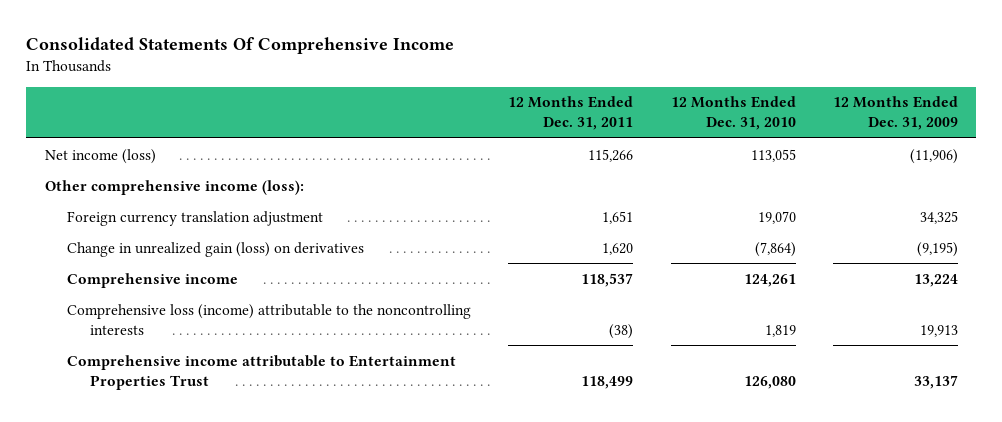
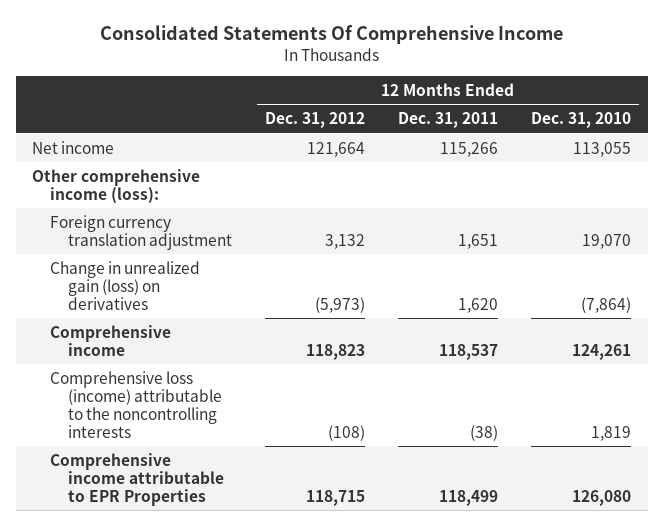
- | 12 Months Ended Dec. 31, 2011 | 12 Months Ended Dec. 31, 2010 | 12 Months Ended Dec. 31, 2009
+ | 12 Months Ended Dec. 31, 2012 | 12 Months Ended Dec. 31, 2011 | 12 Months Ended Dec. 31, 2010
- Net income (loss) | 115,266 | 113,055 | (11,906)
+ Net income | 121,664 | 115,266 | 113,055
- Comprehensive income attributable to Entertainment Properties Trust | 118,499 | 126,080 | 33,137
+ Comprehensive income attributable to EPR Properties | 118,715 | 118,499 | 126,080

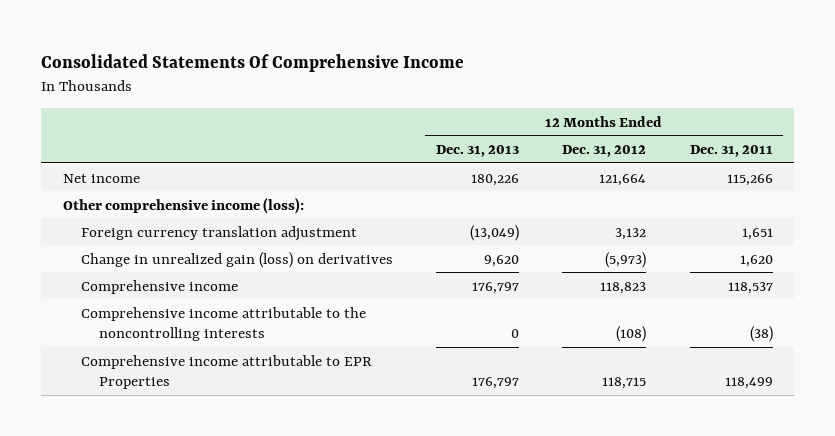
- | 12 Months Ended Dec. 31, 2012 | 12 Months Ended Dec. 31, 2011 | 12 Months Ended Dec. 31, 2010
+ | 12 Months Ended Dec. 31, 2013 | 12 Months Ended Dec. 31, 2012 | 12 Months Ended Dec. 31, 2011
- Comprehensive loss (income) attributable to the noncontrolling interests | (108) | (38) | 1,819
+ Comprehensive income attributable to the noncontrolling interests | 0 | (108) | (38)

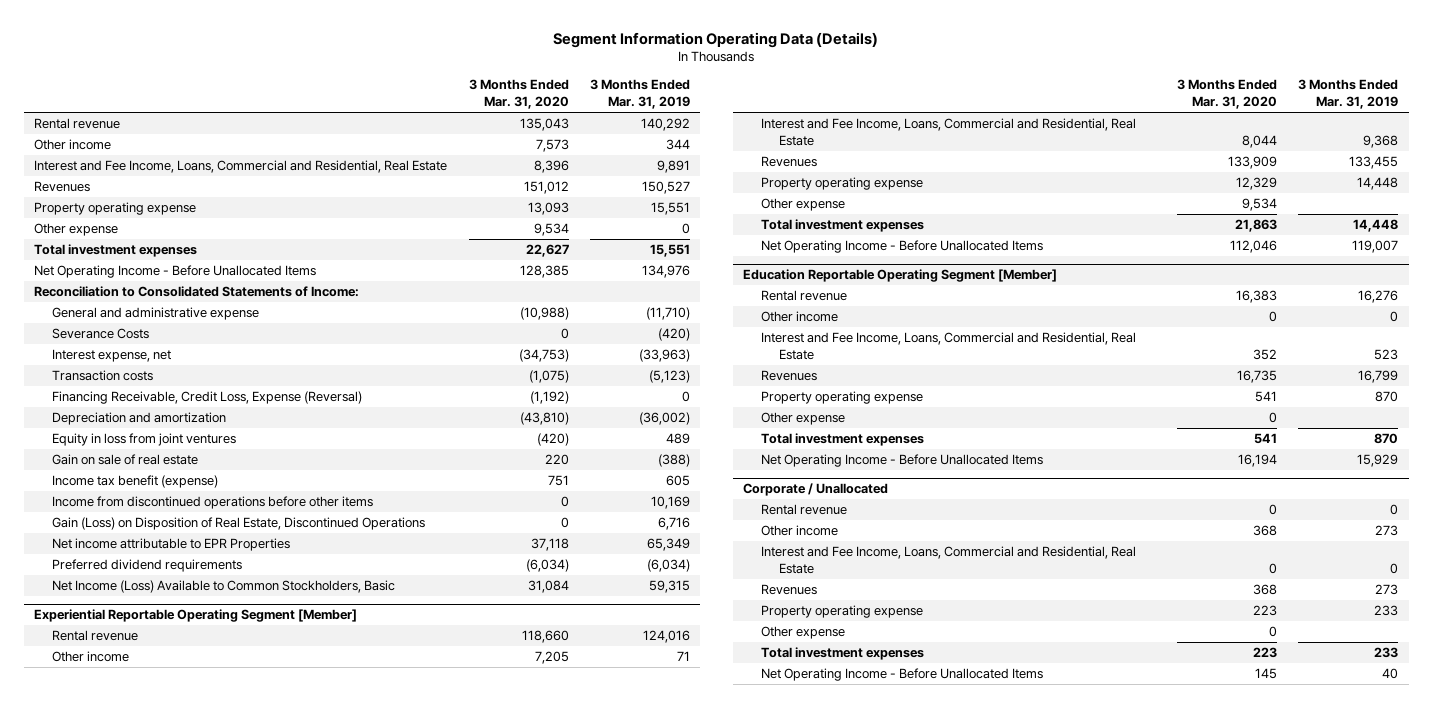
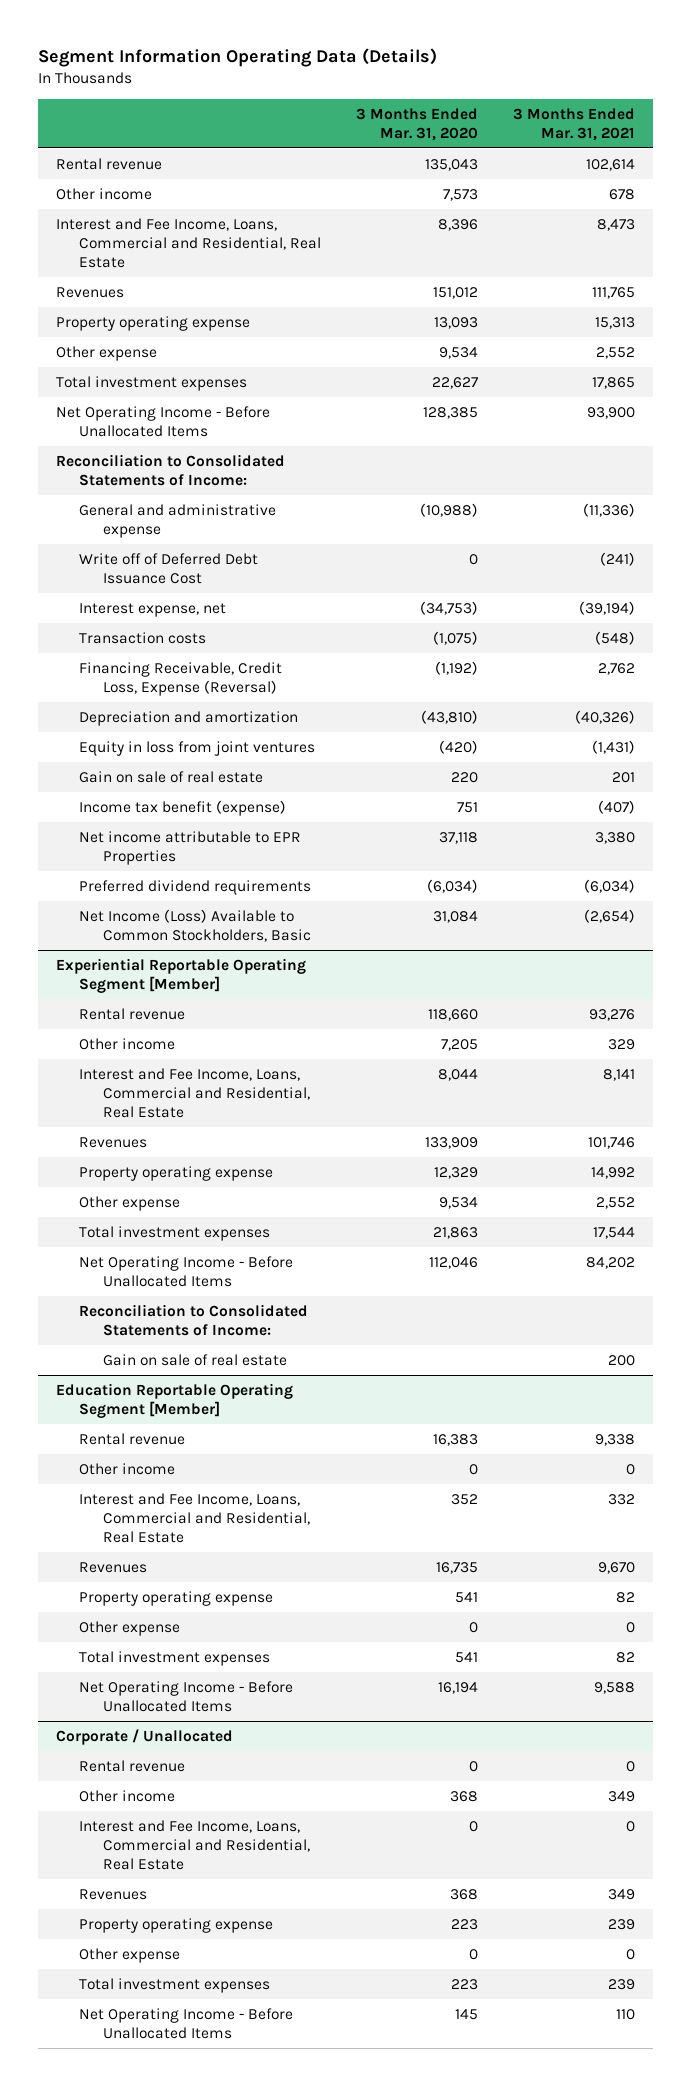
- | 3 Months Ended Mar. 31, 2020 | 3 Months Ended Mar. 31, 2019
+ | 3 Months Ended Mar. 31, 2020 | 3 Months Ended Mar. 31, 2021
- Severance Costs | 0 | (420)
+ Write off of Deferred Debt Issuance Cost | 0 | (241)
- Income from discontinued operations before other items | 0 | 10,169
- Gain (Loss) on Disposition of Real Estate, Discontinued Operations | 0 | 6,716
@ Experiential Reportable Operating Segment [Member]
+ Reconciliation to Consolidated Statements of Income:
+ Gain on sale of real estate | | 200

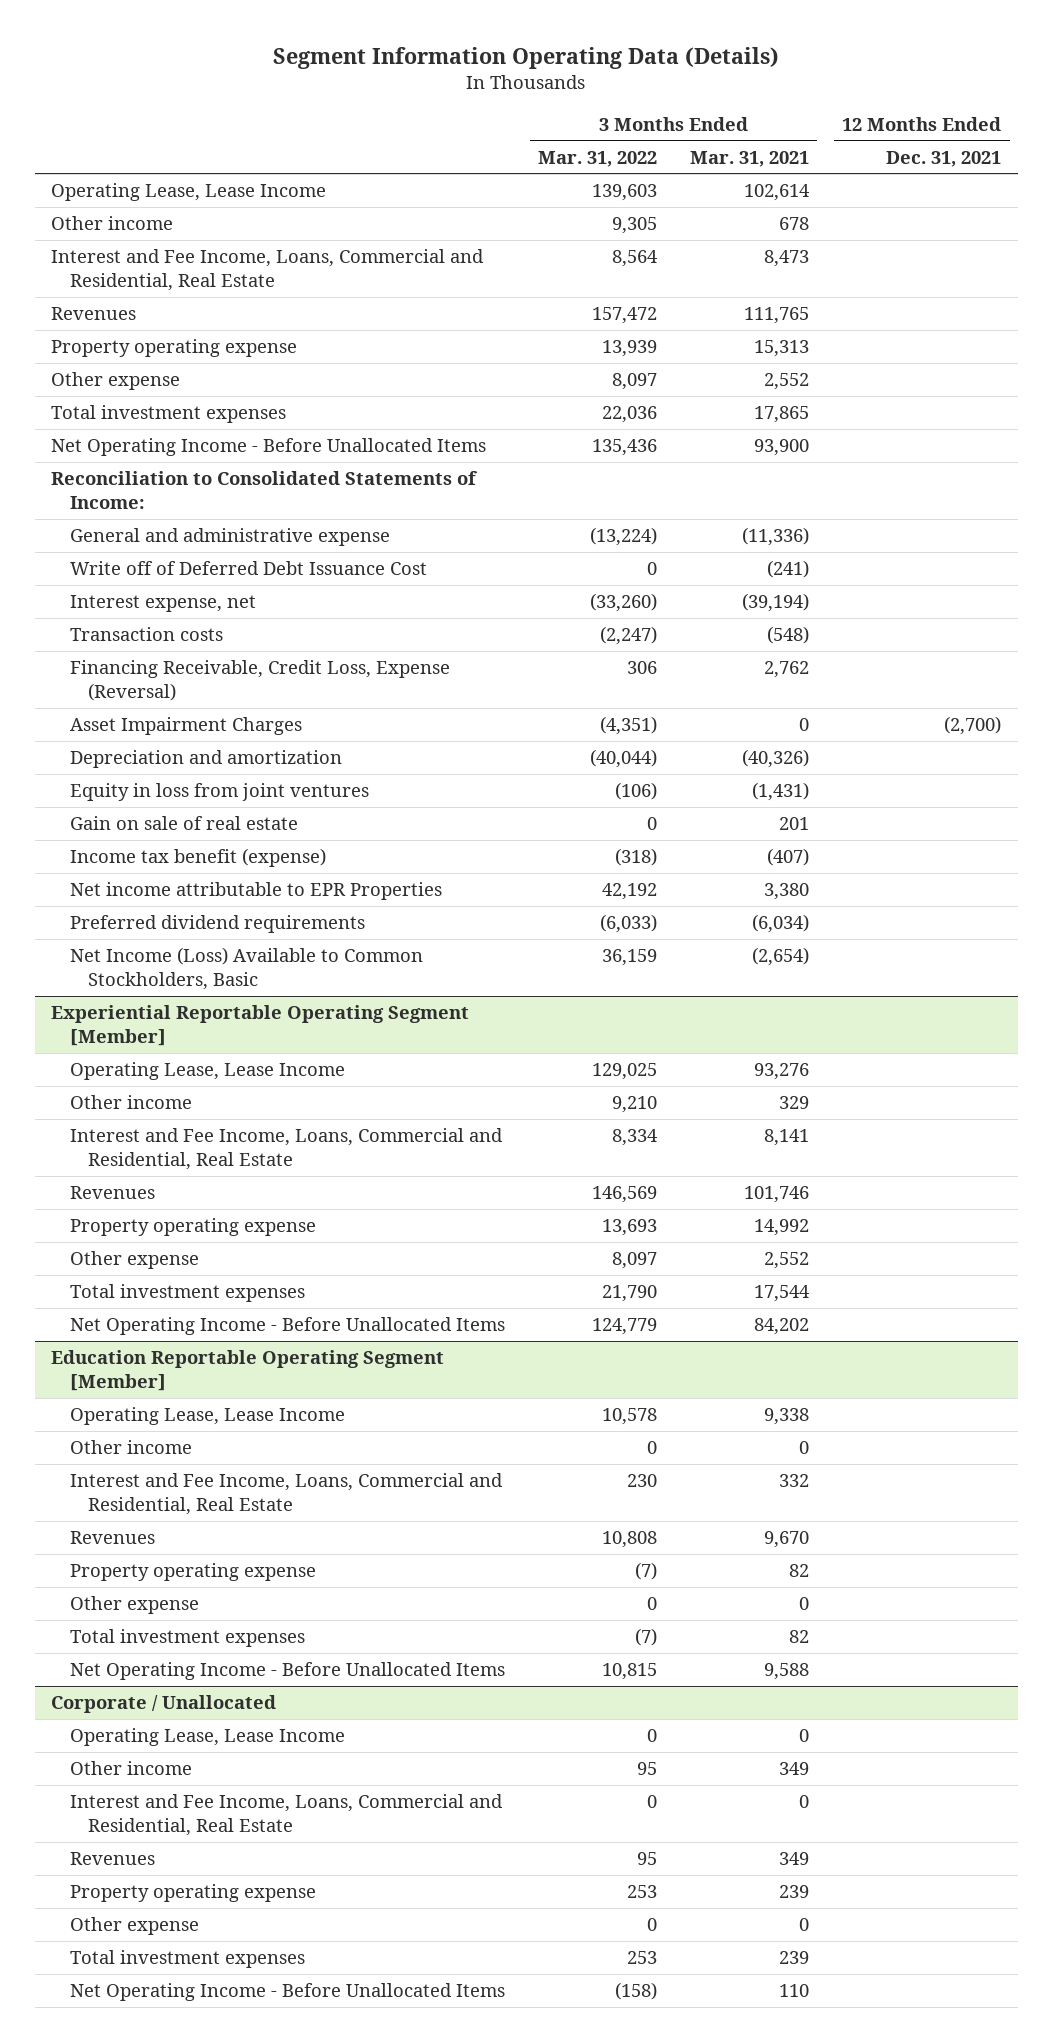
- | 3 Months Ended Mar. 31, 2020 | 3 Months Ended Mar. 31, 2021
+ | 3 Months Ended Mar. 31, 2022 | 3 Months Ended Mar. 31, 2021 | 12 Months Ended Dec. 31, 2021
- Rental revenue | 135,043 | 102,614
+ Operating Lease, Lease Income | 139,603 | 102,614 |
+ Asset Impairment Charges | (4,351) | 0 | (2,700)
@ Experiential Reportable Operating Segment [Member]
- Rental revenue | 118,660 | 93,276
+ Operating Lease, Lease Income | 129,025 | 93,276 |
- Reconciliation to Consolidated Statements of Income:
- Gain on sale of real estate | | 200
@ Education Reportable Operating Segment [Member]
- Rental revenue | 16,383 | 9,338
+ Operating Lease, Lease Income | 10,578 | 9,338 |
@ Corporate / Unallocated
- Rental revenue | 0 | 0
+ Operating Lease, Lease Income | 0 | 0 |

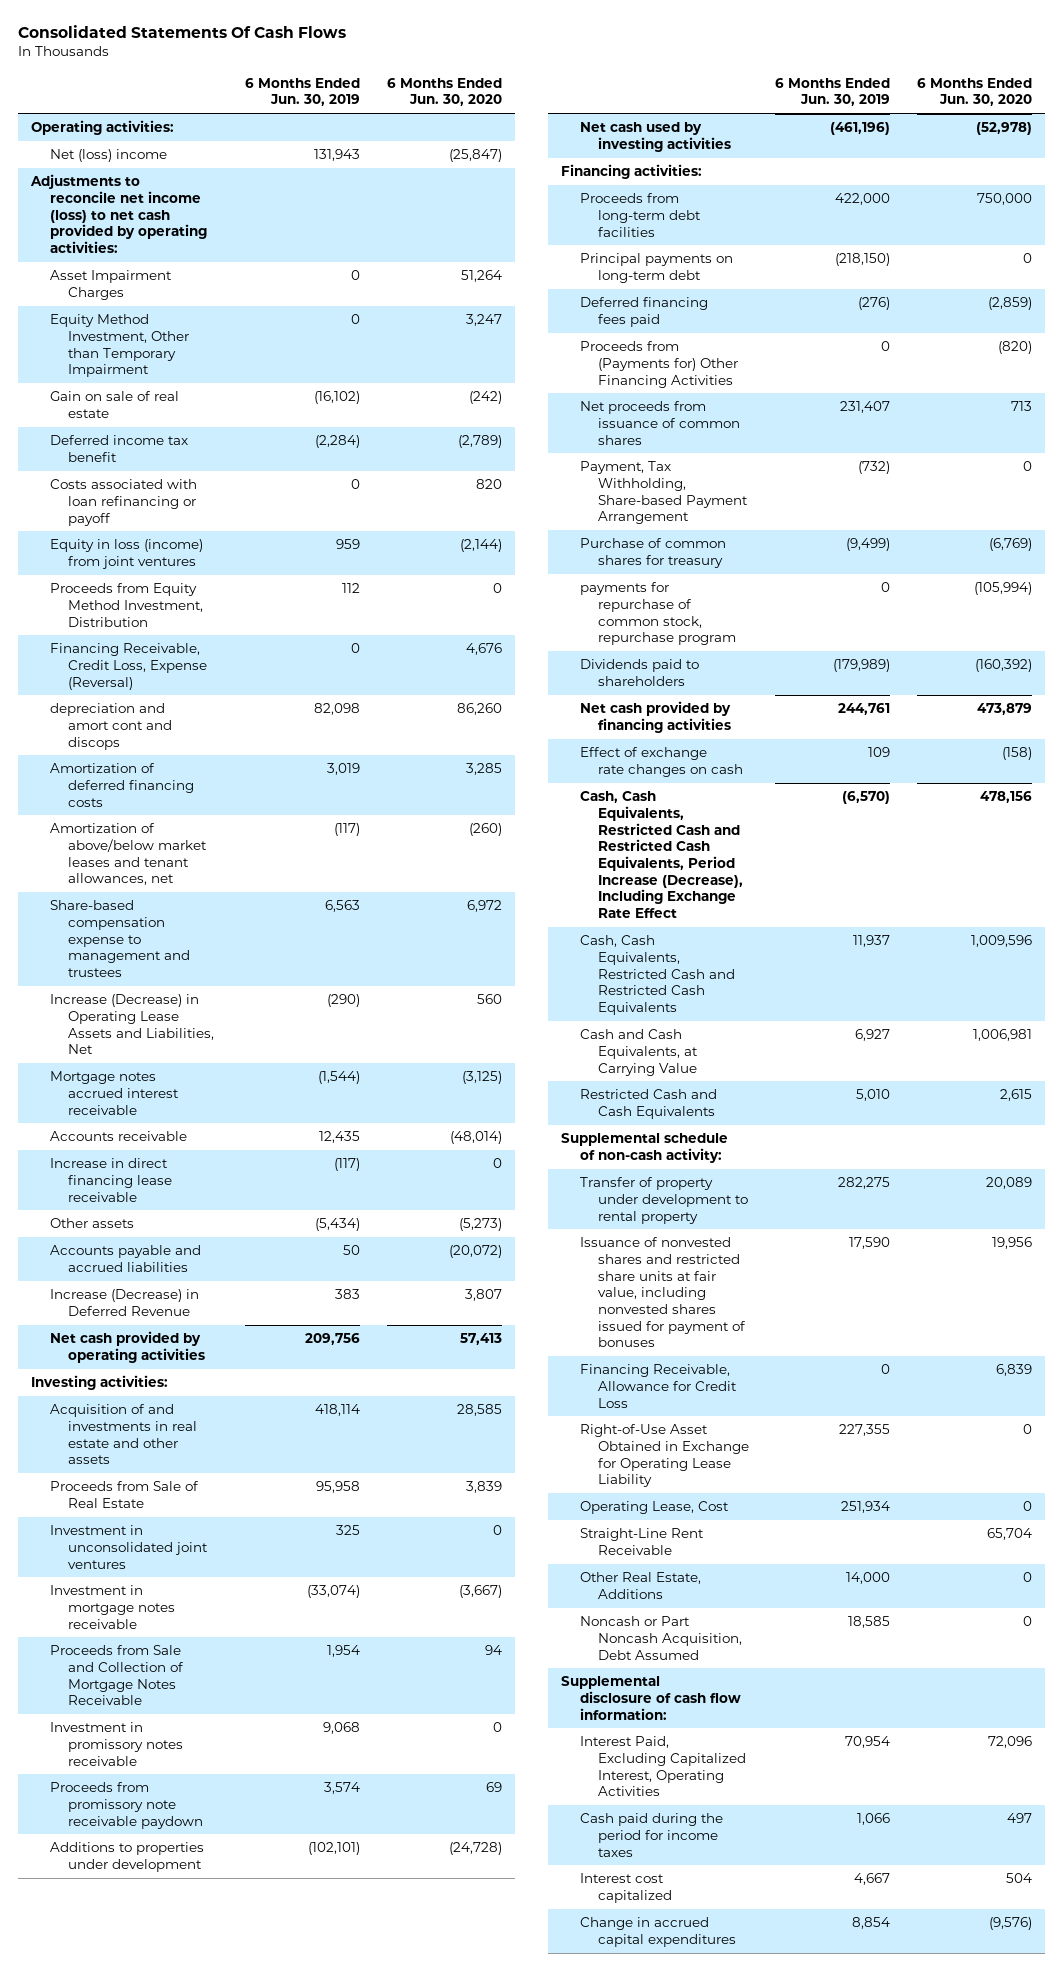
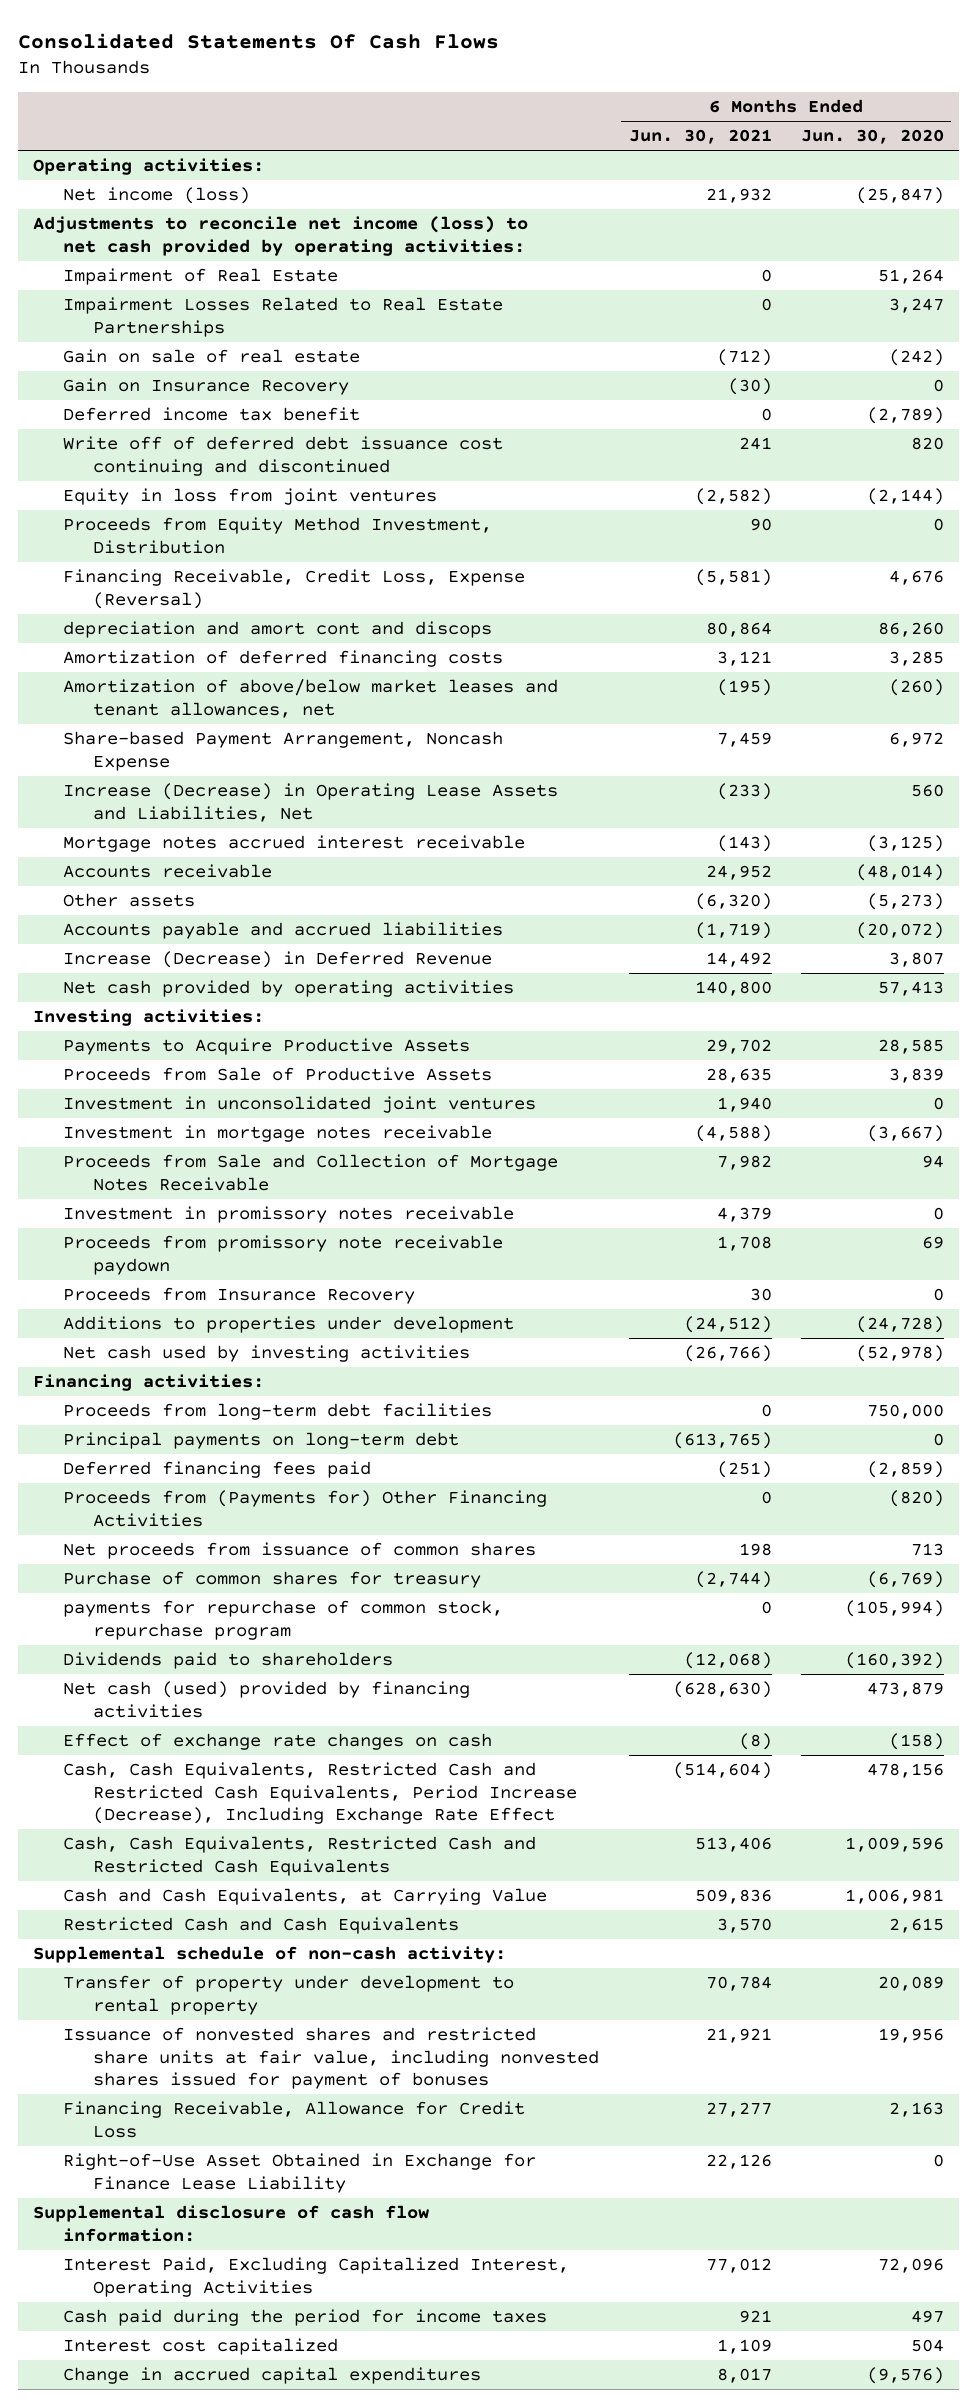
- | 6 Months Ended Jun. 30, 2019 | 6 Months Ended Jun. 30, 2020
+ | 6 Months Ended Jun. 30, 2021 | 6 Months Ended Jun. 30, 2020
- Net (loss) income | 131,943 | (25,847)
+ Net income (loss) | 21,932 | (25,847)
- Asset Impairment Charges | 0 | 51,264
- Equity Method Investment, Other than Temporary Impairment | 0 | 3,247
+ Impairment of Real Estate | 0 | 51,264
+ Impairment Losses Related to Real Estate Partnerships | 0 | 3,247
+ Gain on Insurance Recovery | (30) | 0
- Costs associated with loan refinancing or payoff | 0 | 820
- Equity in loss (income) from joint ventures | 959 | (2,144)
+ Write off of deferred debt issuance cost continuing and discontinued | 241 | 820
+ Equity in loss from joint ventures | (2,582) | (2,144)
- Share-based compensation expense to management and trustees | 6,563 | 6,972
+ Share-based Payment Arrangement, Noncash Expense | 7,459 | 6,972
- Increase in direct financing lease receivable | (117) | 0
- Acquisition of and investments in real estate and other assets | 418,114 | 28,585
- Proceeds from Sale of Real Estate | 95,958 | 3,839
+ Payments to Acquire Productive Assets | 29,702 | 28,585
+ Proceeds from Sale of Productive Assets | 28,635 | 3,839
+ Proceeds from Insurance Recovery | 30 | 0
- Payment, Tax Withholding, Share-based Payment Arrangement | (732) | 0
- Net cash provided by financing activities | 244,761 | 473,879
+ Net cash (used) provided by financing activities | (628,630) | 473,879
- Financing Receivable, Allowance for Credit Loss | 0 | 6,839
- Right-of-Use Asset Obtained in Exchange for Operating Lease Liability | 227,355 | 0
- Operating Lease, Cost | 251,934 | 0
- Straight-Line Rent Receivable | | 65,704
- Other Real Estate, Additions | 14,000 | 0
- Noncash or Part Noncash Acquisition, Debt Assumed | 18,585 | 0
+ Financing Receivable, Allowance for Credit Loss | 27,277 | 2,163
+ Right-of-Use Asset Obtained in Exchange for Finance Lease Liability | 22,126 | 0

